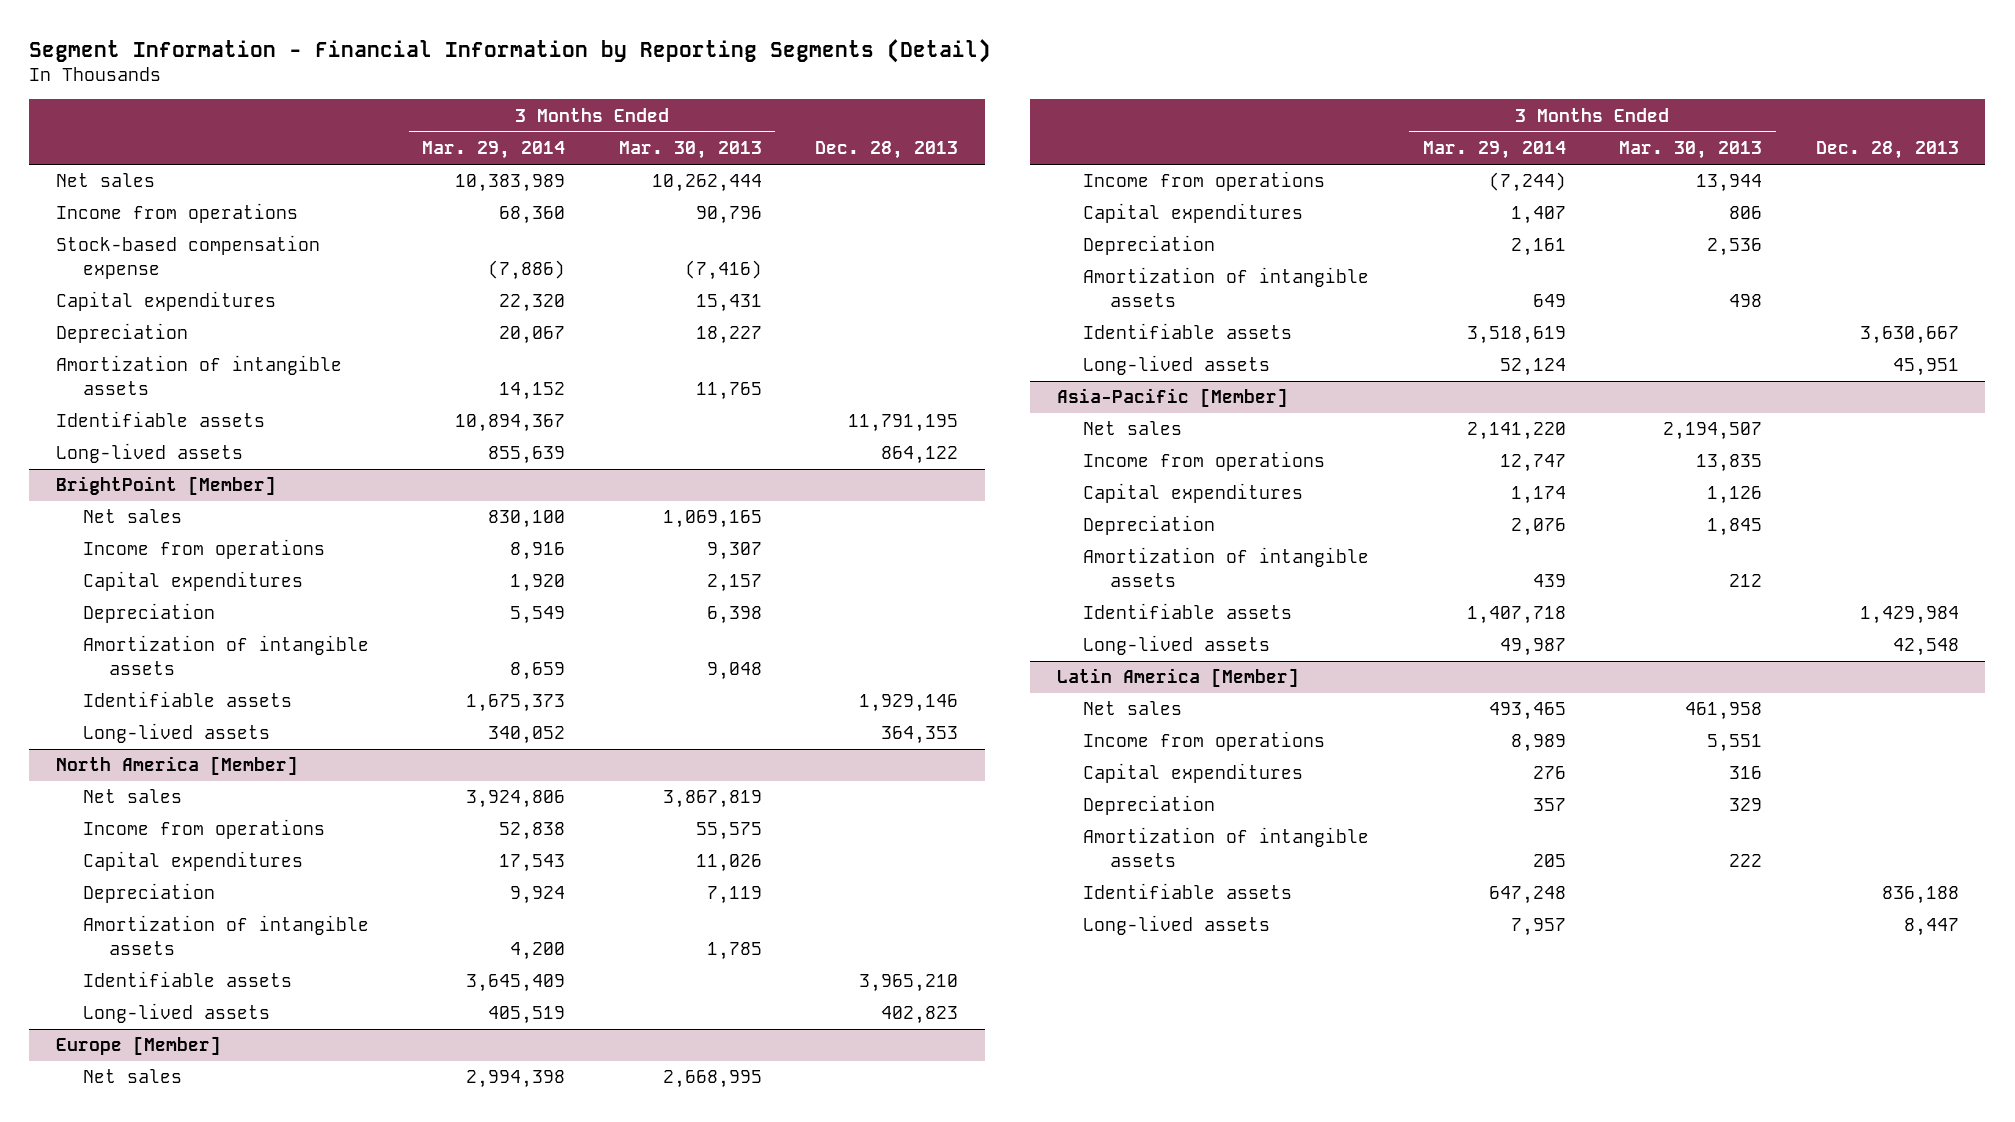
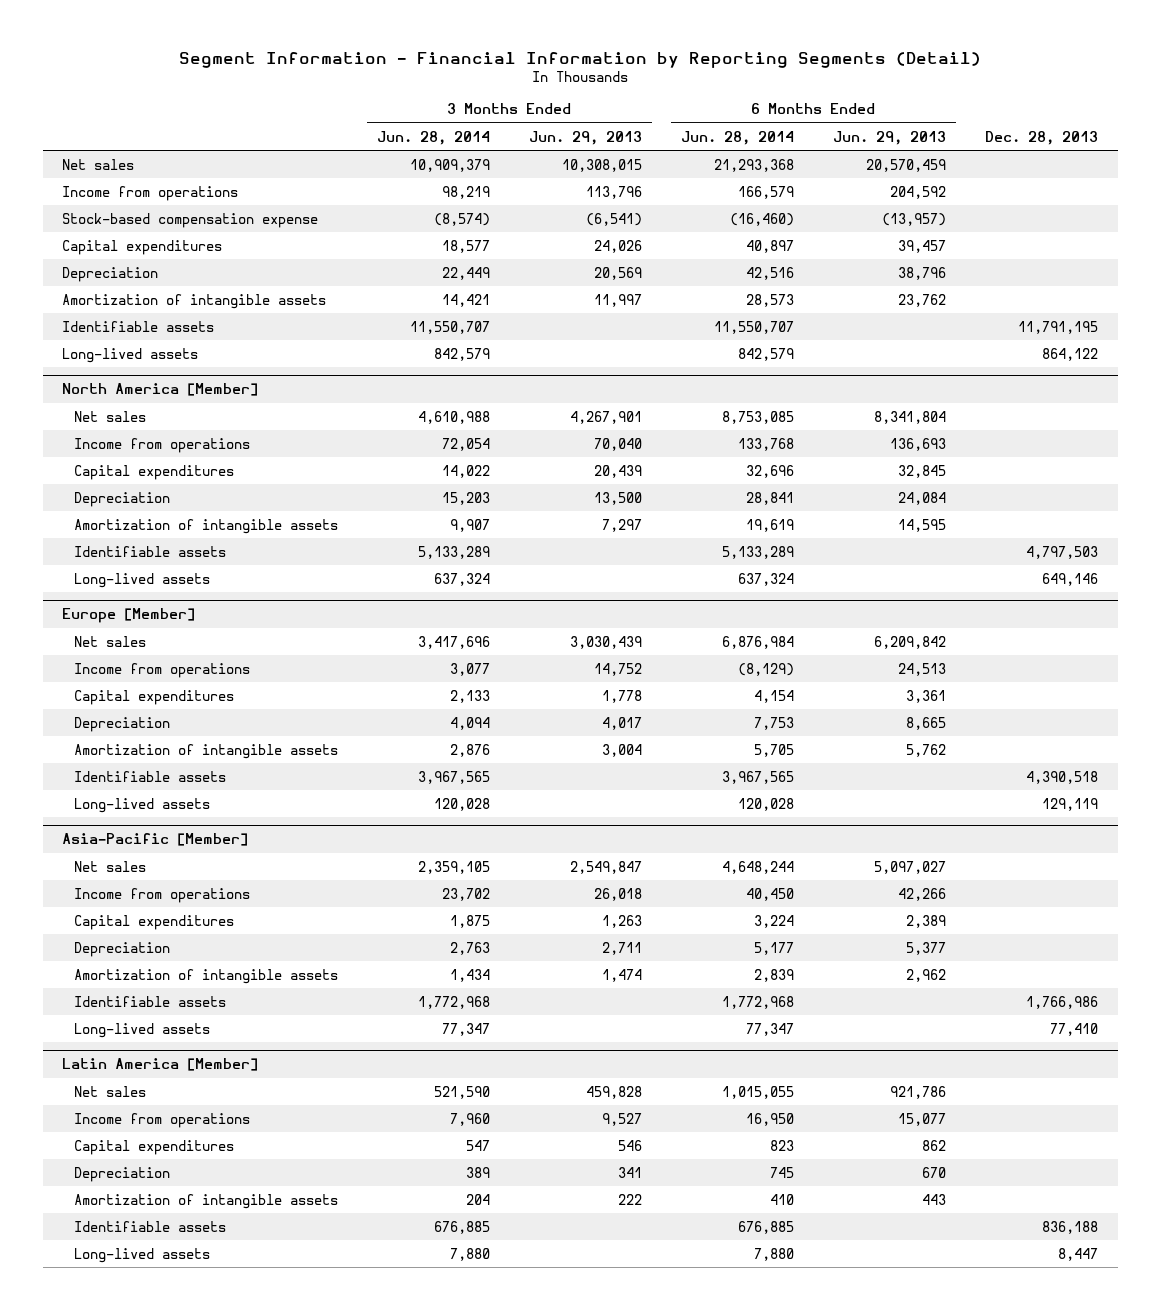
- | 3 Months Ended Mar. 29, 2014 | 3 Months Ended Mar. 30, 2013 | Dec. 28, 2013
+ | 3 Months Ended Jun. 28, 2014 | 3 Months Ended Jun. 29, 2013 | 6 Months Ended Jun. 28, 2014 | 6 Months Ended Jun. 29, 2013 | Dec. 28, 2013
- BrightPoint [Member]
- Net sales | 830,100 | 1,069,165 |
- Income from operations | 8,916 | 9,307 |
- Capital expenditures | 1,920 | 2,157 |
- Depreciation | 5,549 | 6,398 |
- Amortization of intangible assets | 8,659 | 9,048 |
- Identifiable assets | 1,675,373 | | 1,929,146
- Long-lived assets | 340,052 | | 364,353
@ North America [Member]
- Identifiable assets | 3,645,409 | | 3,965,210
- Long-lived assets | 405,519 | | 402,823
+ Identifiable assets | 5,133,289 | | 5,133,289 | | 4,797,503
+ Long-lived assets | 637,324 | | 637,324 | | 649,146
@ Europe [Member]
- Identifiable assets | 3,518,619 | | 3,630,667
- Long-lived assets | 52,124 | | 45,951
+ Identifiable assets | 3,967,565 | | 3,967,565 | | 4,390,518
+ Long-lived assets | 120,028 | | 120,028 | | 129,119
@ Asia-Pacific [Member]
- Identifiable assets | 1,407,718 | | 1,429,984
- Long-lived assets | 49,987 | | 42,548
+ Identifiable assets | 1,772,968 | | 1,772,968 | | 1,766,986
+ Long-lived assets | 77,347 | | 77,347 | | 77,410

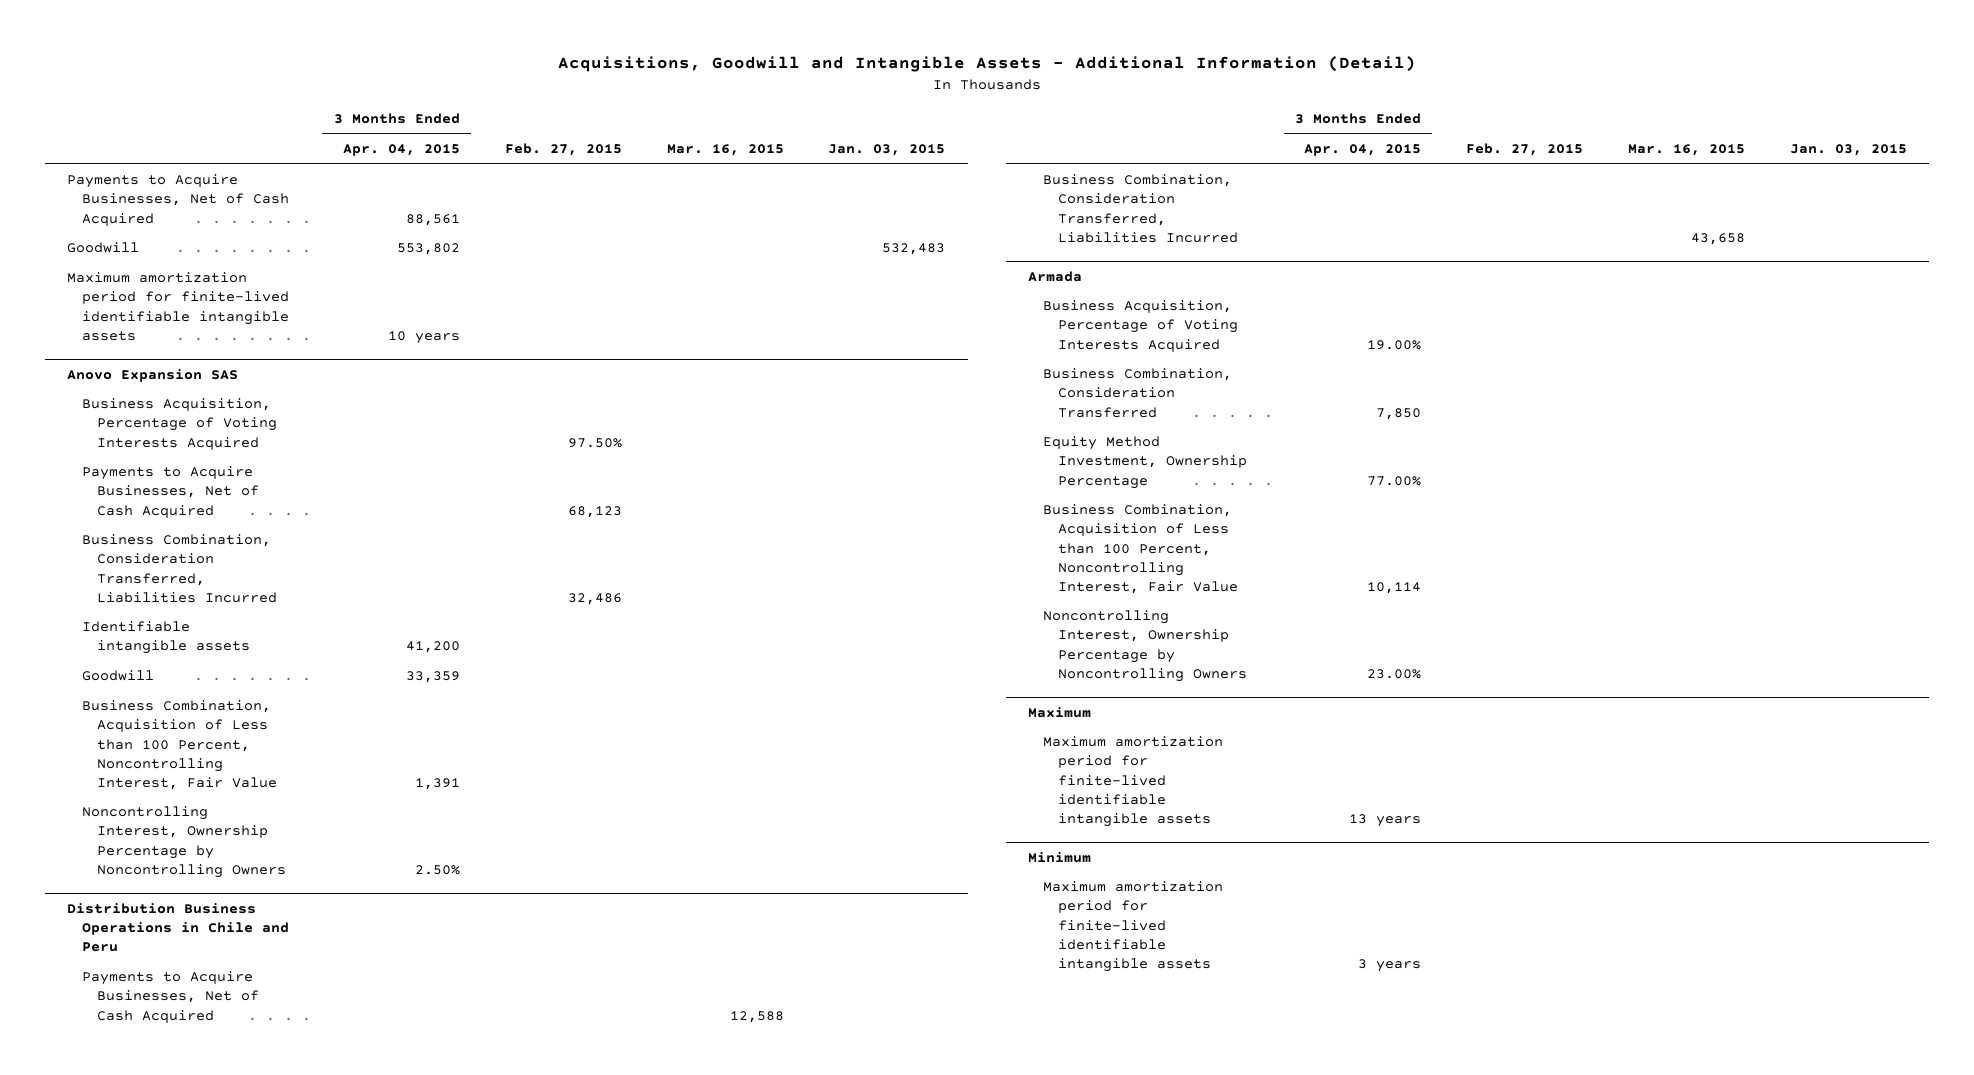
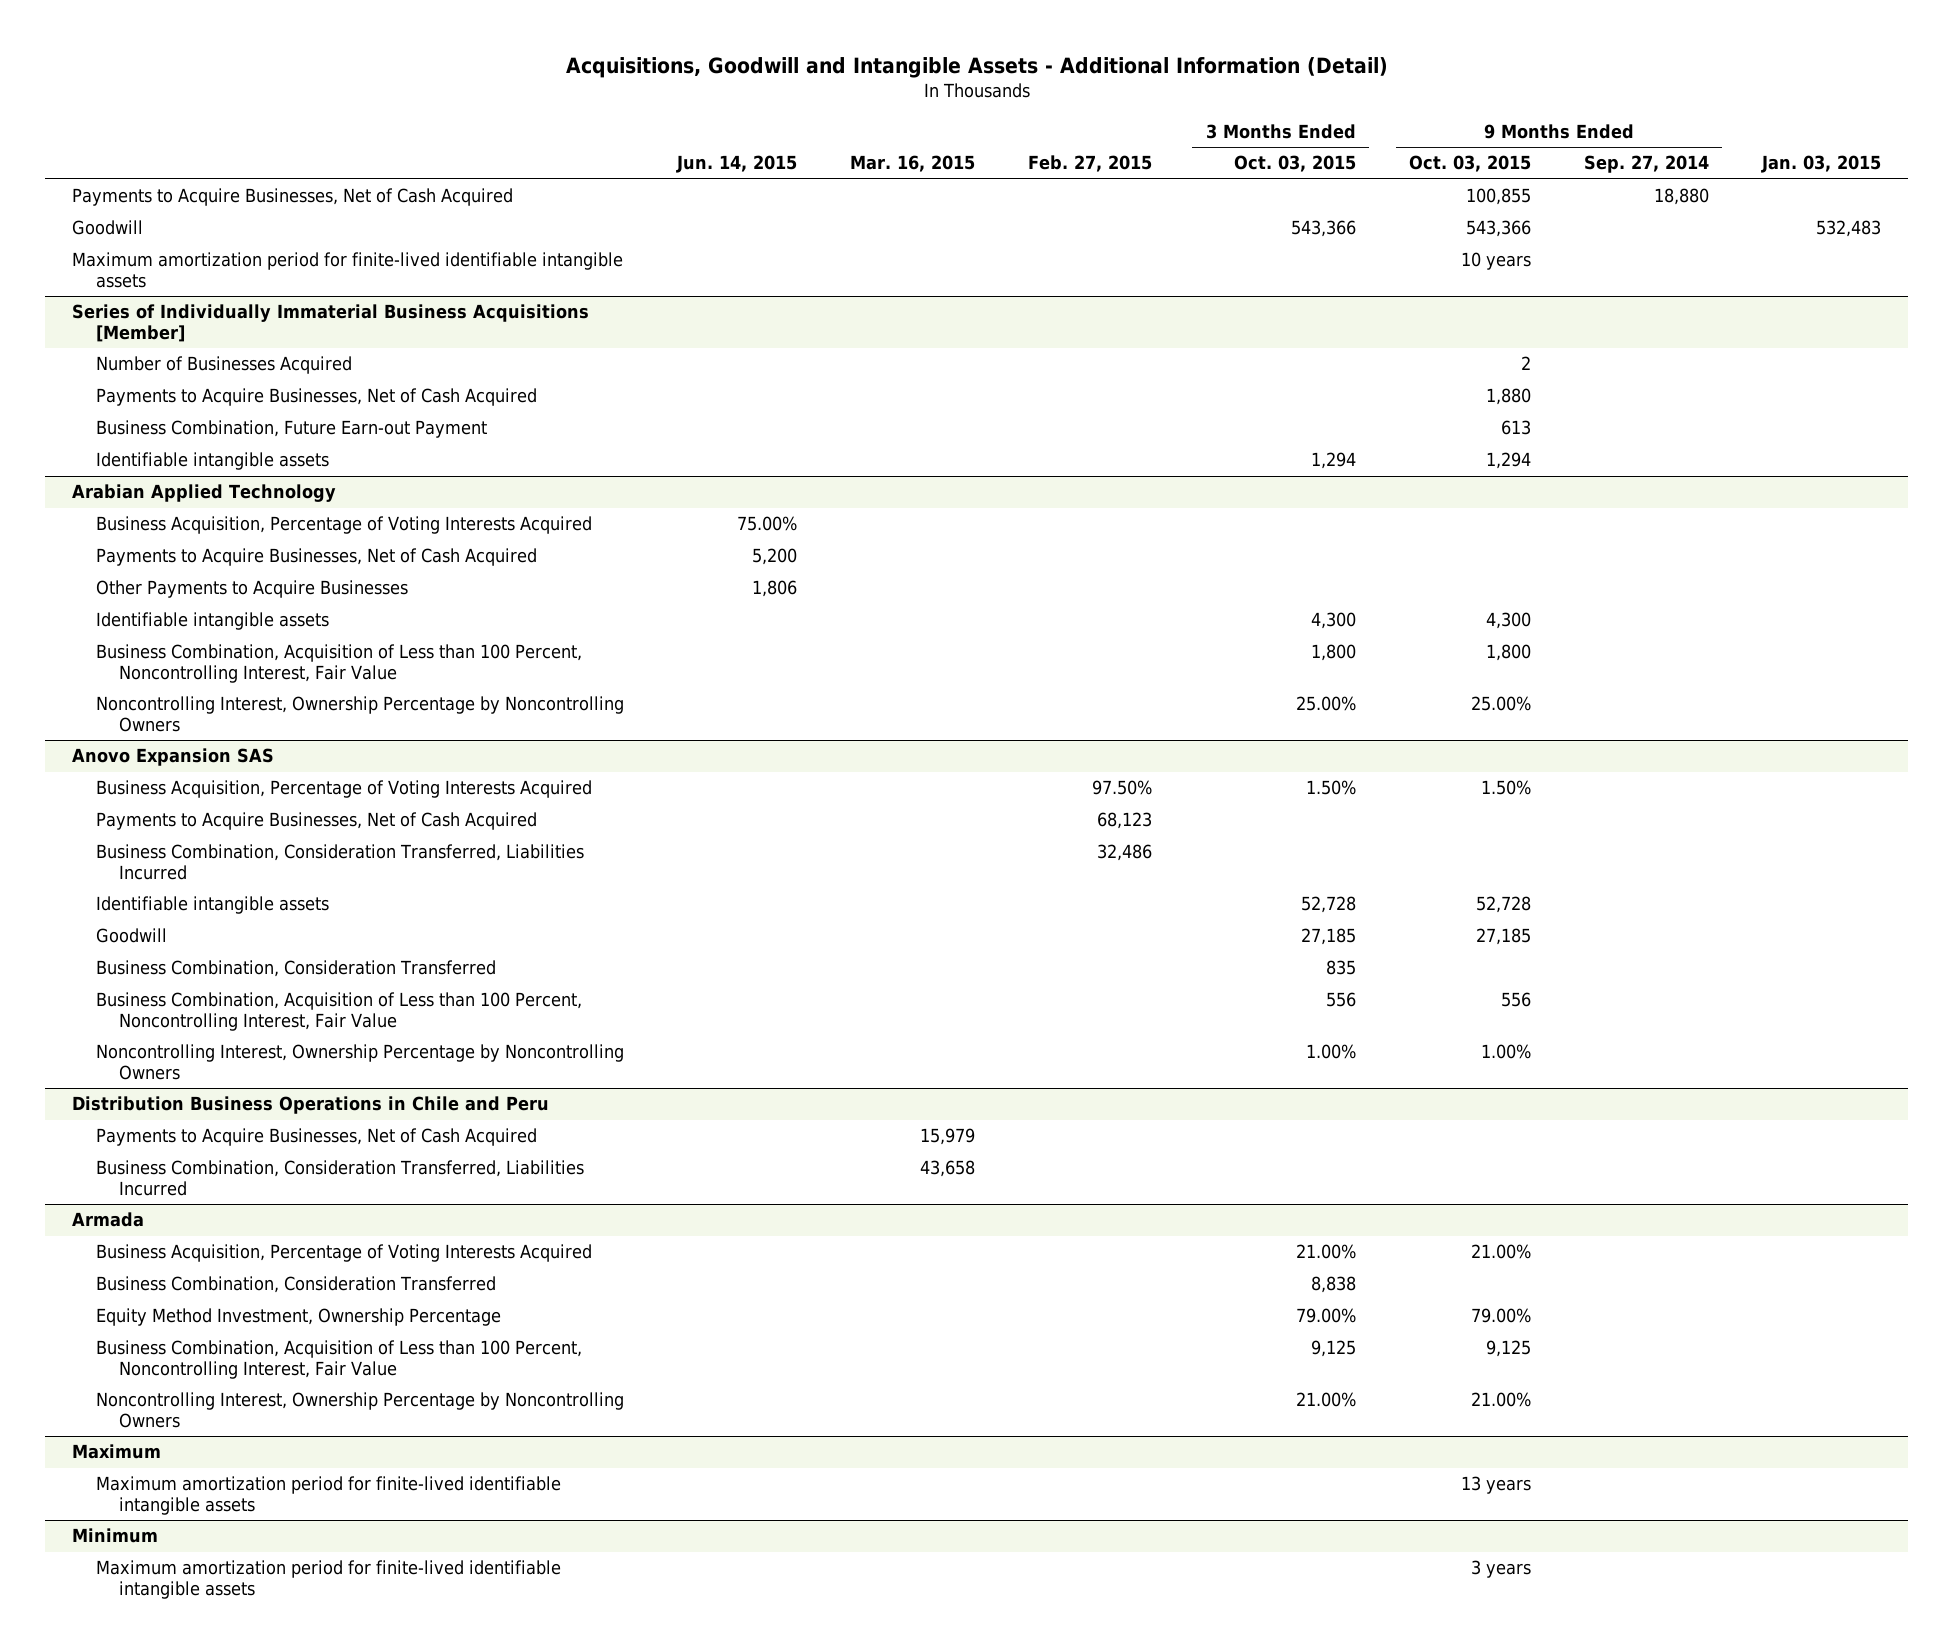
- | 3 Months Ended Apr. 04, 2015 | Feb. 27, 2015 | Mar. 16, 2015 | Jan. 03, 2015
+ | Jun. 14, 2015 | Mar. 16, 2015 | Feb. 27, 2015 | 3 Months Ended Oct. 03, 2015 | 9 Months Ended Oct. 03, 2015 | 9 Months Ended Sep. 27, 2014 | Jan. 03, 2015
+ Series of Individually Immaterial Business Acquisitions [Member]
+ Number of Businesses Acquired | | | | | 2 | |
+ Payments to Acquire Businesses, Net of Cash Acquired | | | | | 1,880 | |
+ Business Combination, Future Earn-out Payment | | | | | 613 | |
+ Identifiable intangible assets | | | | 1,294 | 1,294 | |
+ Arabian Applied Technology
+ Business Acquisition, Percentage of Voting Interests Acquired | 75.00% | | | | | |
+ Payments to Acquire Businesses, Net of Cash Acquired | 5,200 | | | | | |
+ Other Payments to Acquire Businesses | 1,806 | | | | | |
+ Identifiable intangible assets | | | | 4,300 | 4,300 | |
+ Business Combination, Acquisition of Less than 100 Percent, Noncontrolling Interest, Fair Value | | | | 1,800 | 1,800 | |
+ Noncontrolling Interest, Ownership Percentage by Noncontrolling Owners | | | | 25.00% | 25.00% | |
@ Anovo Expansion SAS
+ Business Combination, Consideration Transferred | | | | 835 | | |
@ Distribution Business Operations in Chile and Peru
- Payments to Acquire Businesses, Net of Cash Acquired | | | 12,588 |
+ Payments to Acquire Businesses, Net of Cash Acquired | | 15,979 | | | | |

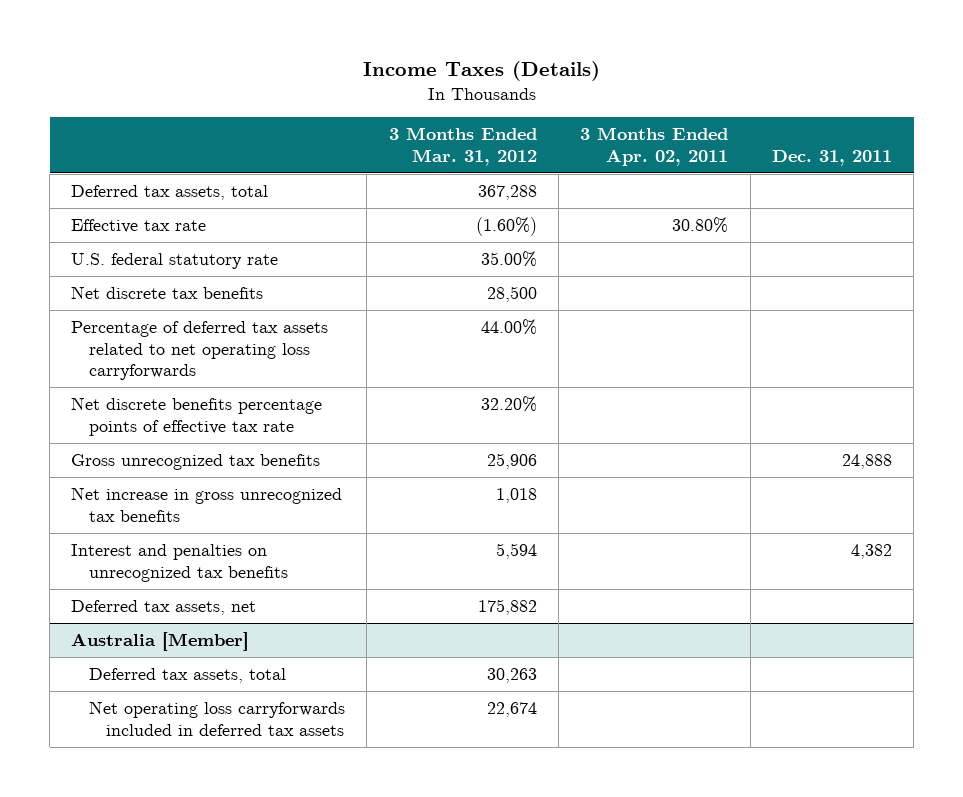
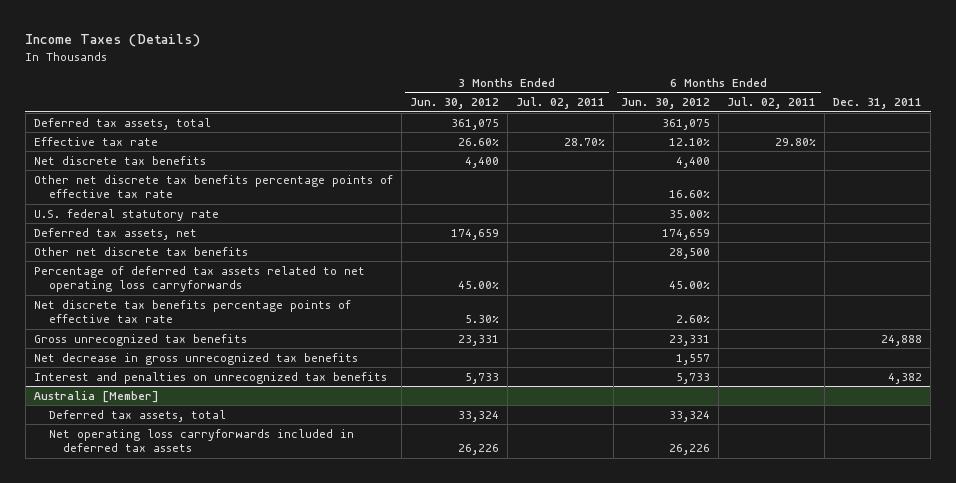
- | 3 Months Ended Mar. 31, 2012 | 3 Months Ended Apr. 02, 2011 | Dec. 31, 2011
+ | 3 Months Ended Jun. 30, 2012 | 3 Months Ended Jul. 02, 2011 | 6 Months Ended Jun. 30, 2012 | 6 Months Ended Jul. 02, 2011 | Dec. 31, 2011
+ Other net discrete tax benefits percentage points of effective tax rate | | | 16.60% | |
moved down: U.S. federal statutory rate | | | 35.00% | |
moved up: Deferred tax assets, net | 174,659 | | 174,659 | |
+ Other net discrete tax benefits | | | 28,500 | |
- Net discrete benefits percentage points of effective tax rate | 32.20% | |
+ Net discrete tax benefits percentage points of effective tax rate | 5.30% | | 2.60% | |
- Net increase in gross unrecognized tax benefits | 1,018 | |
+ Net decrease in gross unrecognized tax benefits | | | 1,557 | |

